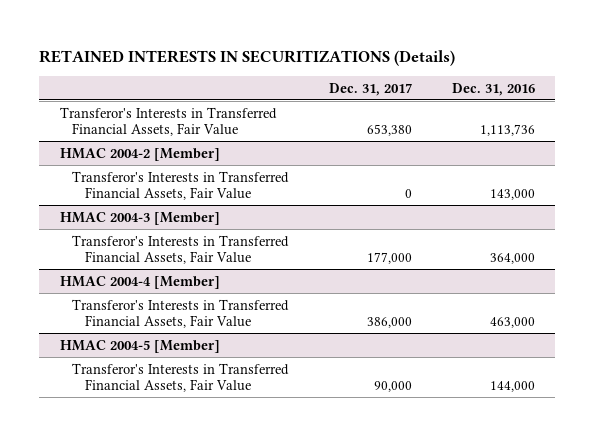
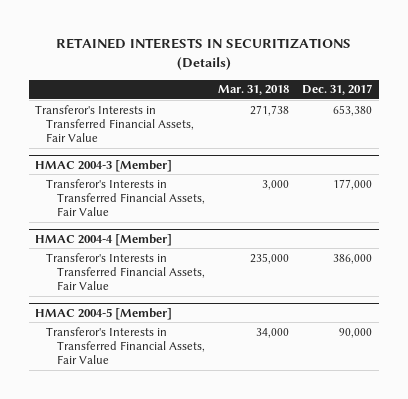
- | Dec. 31, 2017 | Dec. 31, 2016
+ | Mar. 31, 2018 | Dec. 31, 2017
- HMAC 2004-2 [Member]
- Transferor's Interests in Transferred Financial Assets, Fair Value | 0 | 143,000

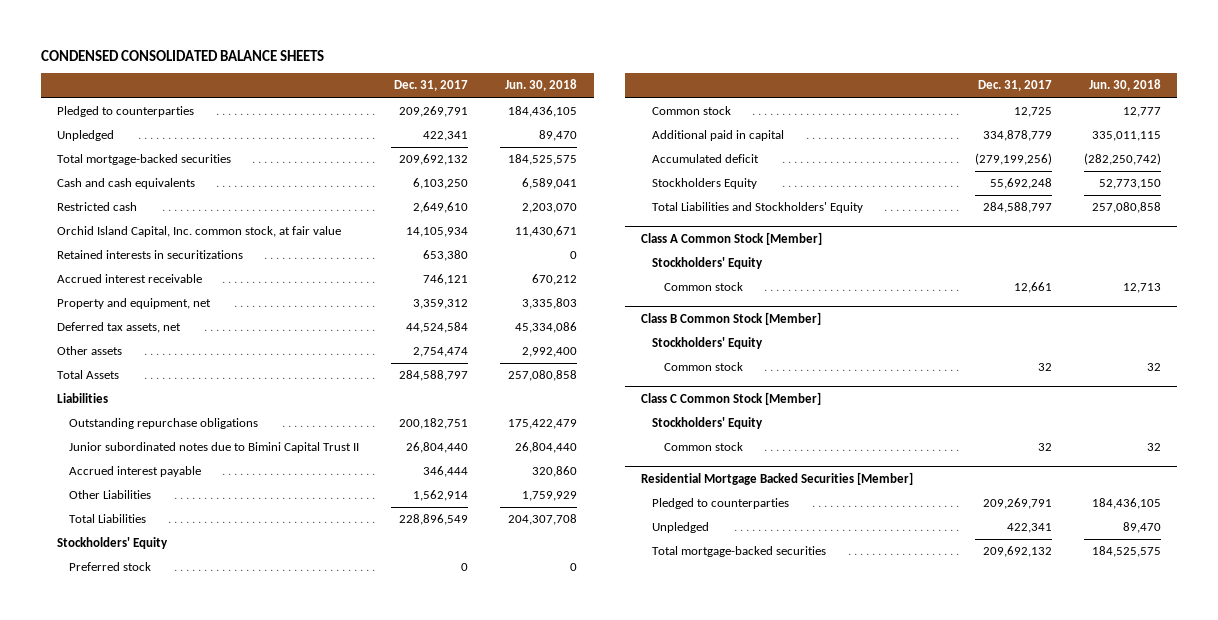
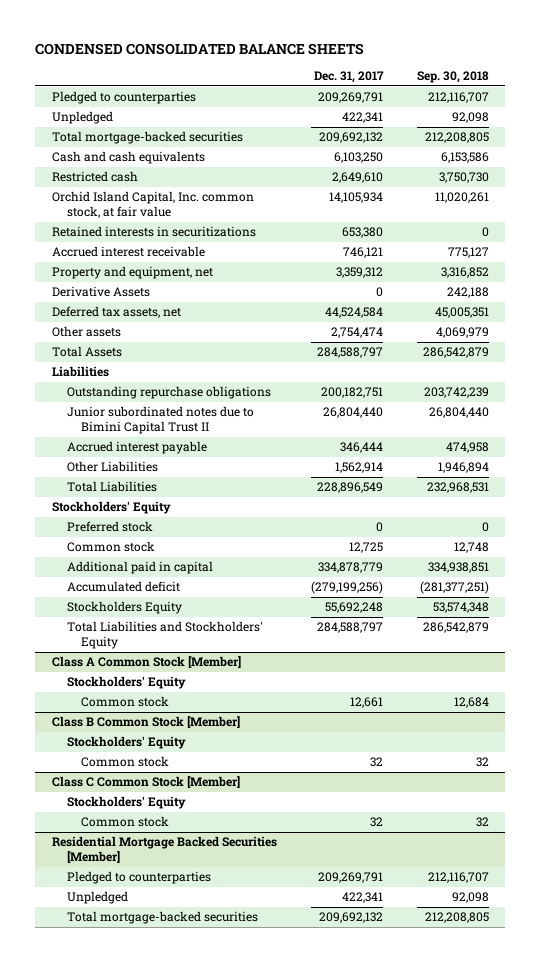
- | Dec. 31, 2017 | Jun. 30, 2018
+ | Dec. 31, 2017 | Sep. 30, 2018
+ Derivative Assets | 0 | 242,188

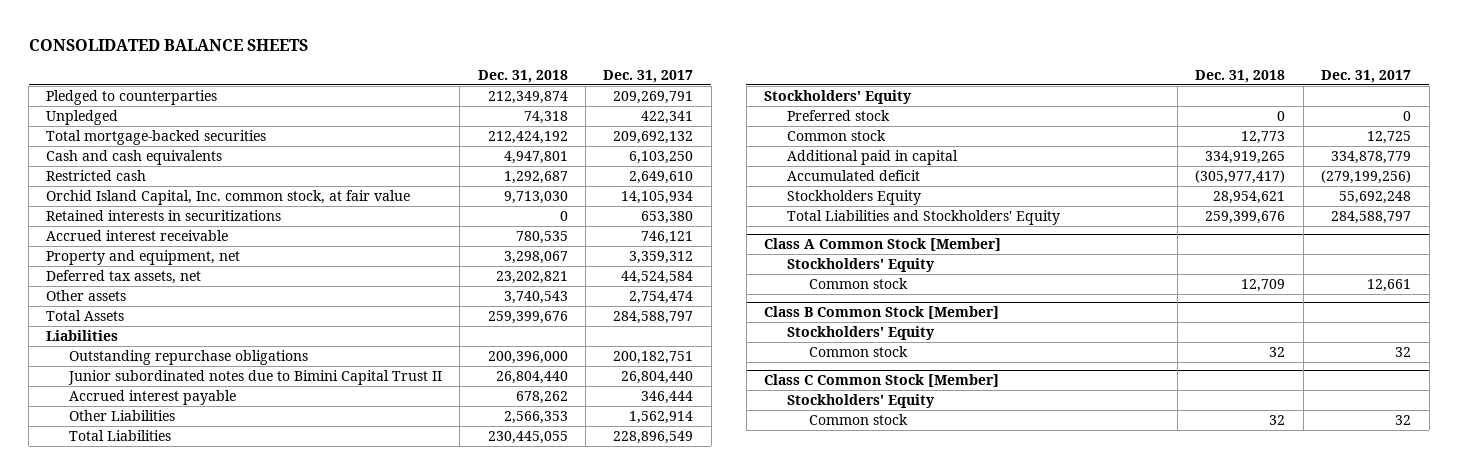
- CONDENSED CONSOLIDATED BALANCE SHEETS
+ CONSOLIDATED BALANCE SHEETS
- | Dec. 31, 2017 | Sep. 30, 2018
+ | Dec. 31, 2018 | Dec. 31, 2017
- Derivative Assets | 0 | 242,188
- Residential Mortgage Backed Securities [Member]
- Pledged to counterparties | 209,269,791 | 212,116,707
- Unpledged | 422,341 | 92,098
- Total mortgage-backed securities | 209,692,132 | 212,208,805

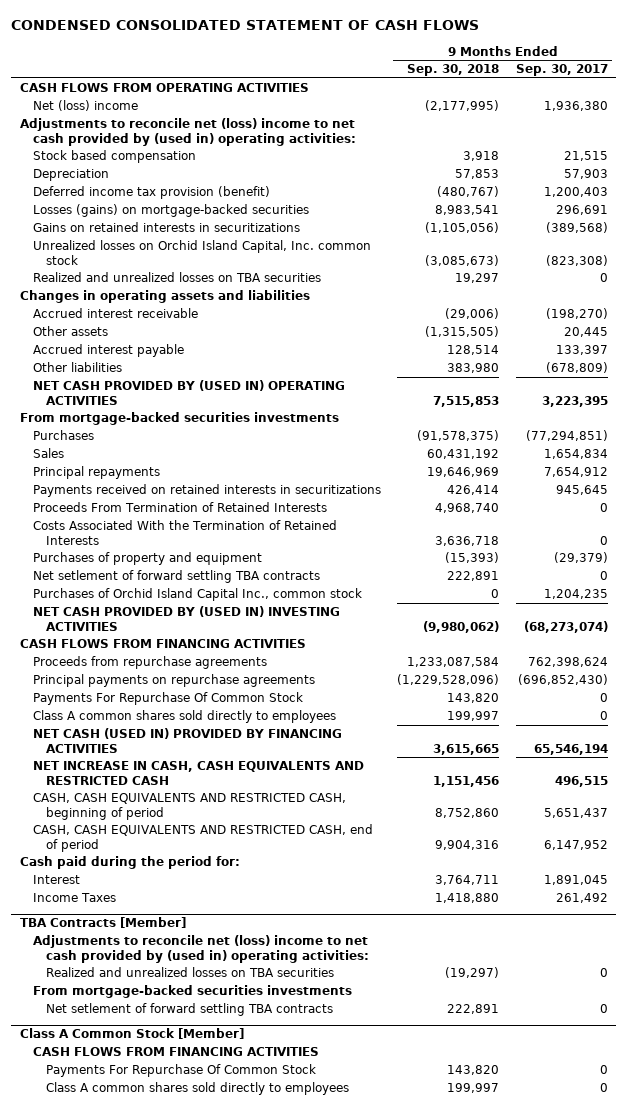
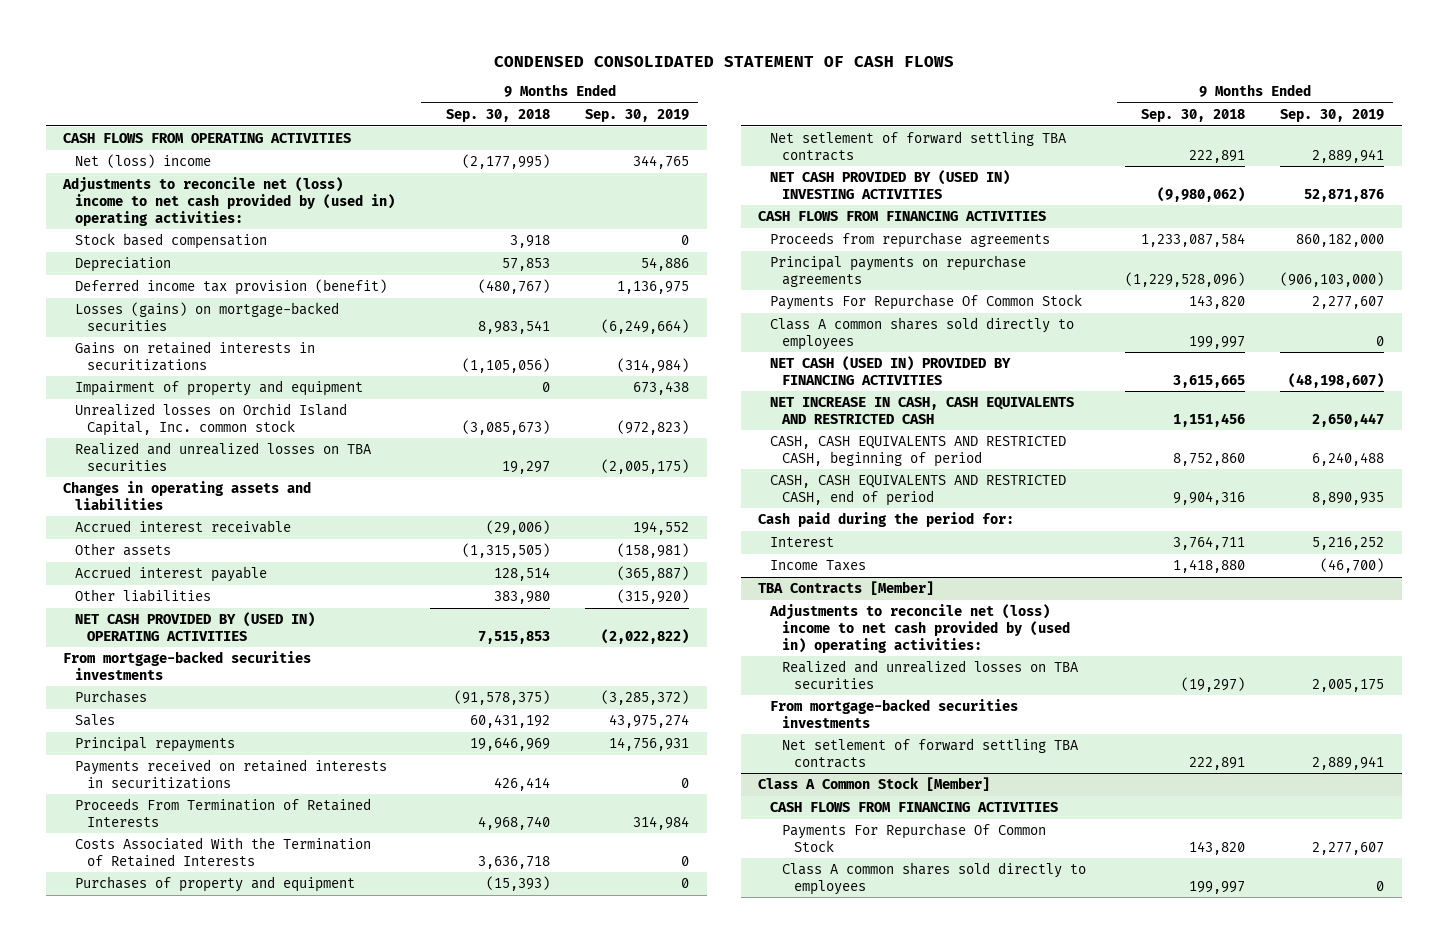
- | 9 Months Ended Sep. 30, 2018 | 9 Months Ended Sep. 30, 2017
+ | 9 Months Ended Sep. 30, 2018 | 9 Months Ended Sep. 30, 2019
+ Impairment of property and equipment | 0 | 673,438
- Purchases of Orchid Island Capital Inc., common stock | 0 | 1,204,235

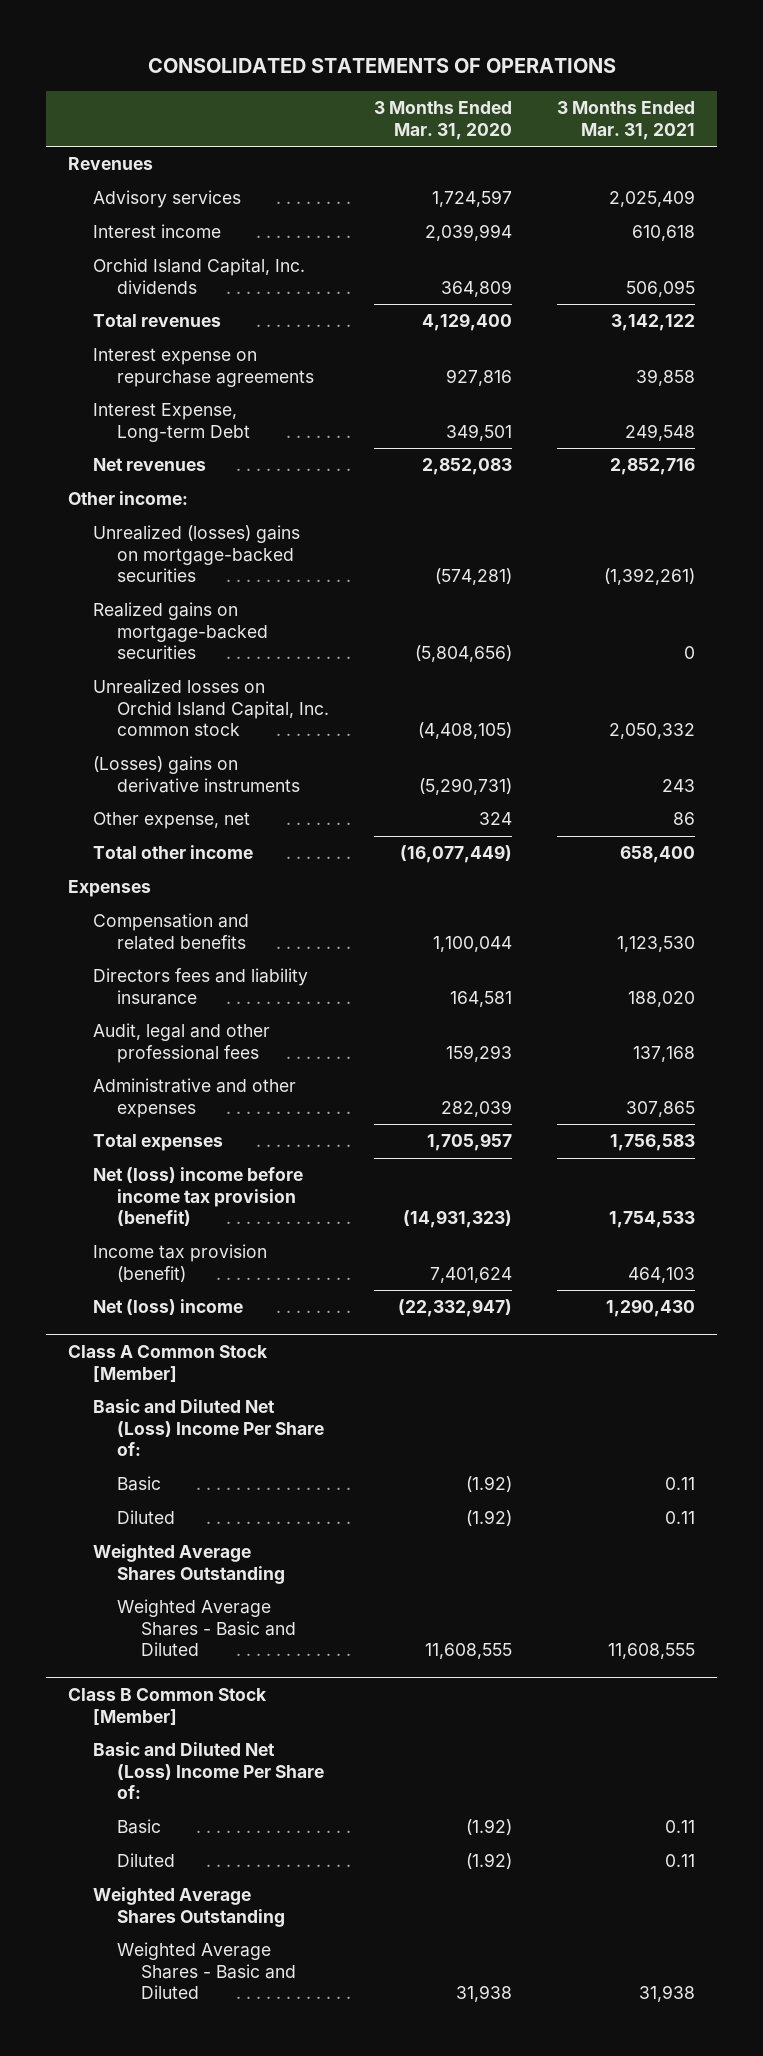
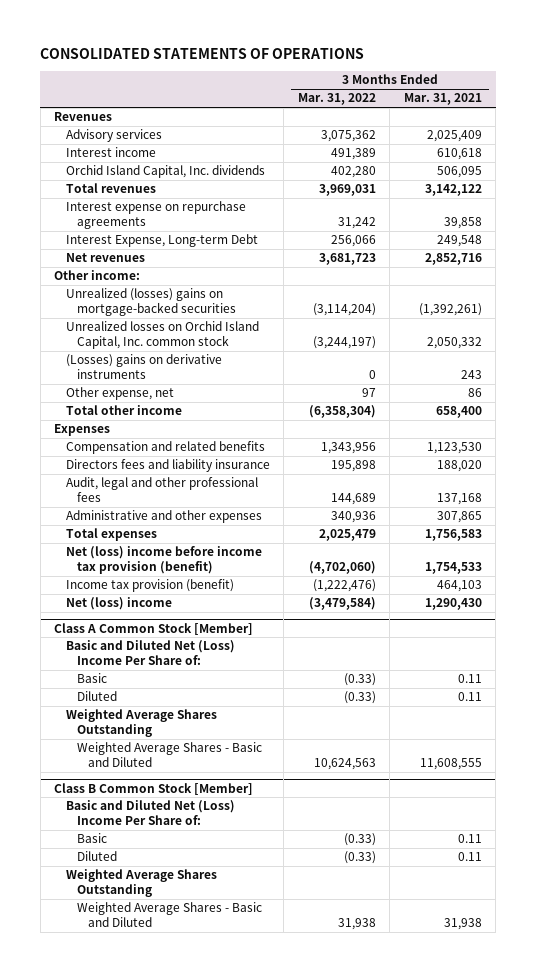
- | 3 Months Ended Mar. 31, 2020 | 3 Months Ended Mar. 31, 2021
+ | 3 Months Ended Mar. 31, 2022 | 3 Months Ended Mar. 31, 2021
- Realized gains on mortgage-backed securities | (5,804,656) | 0

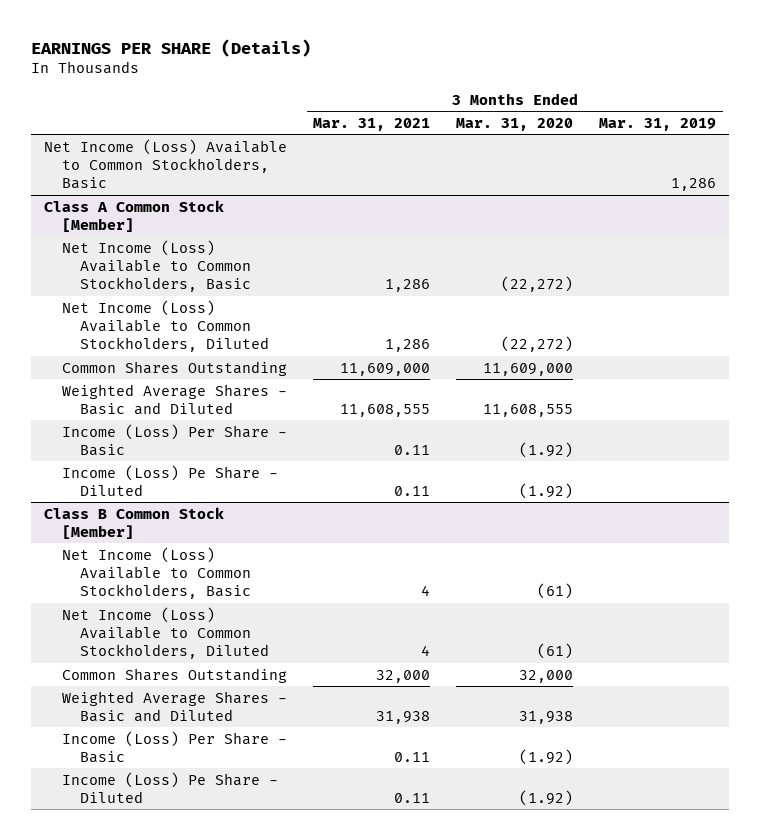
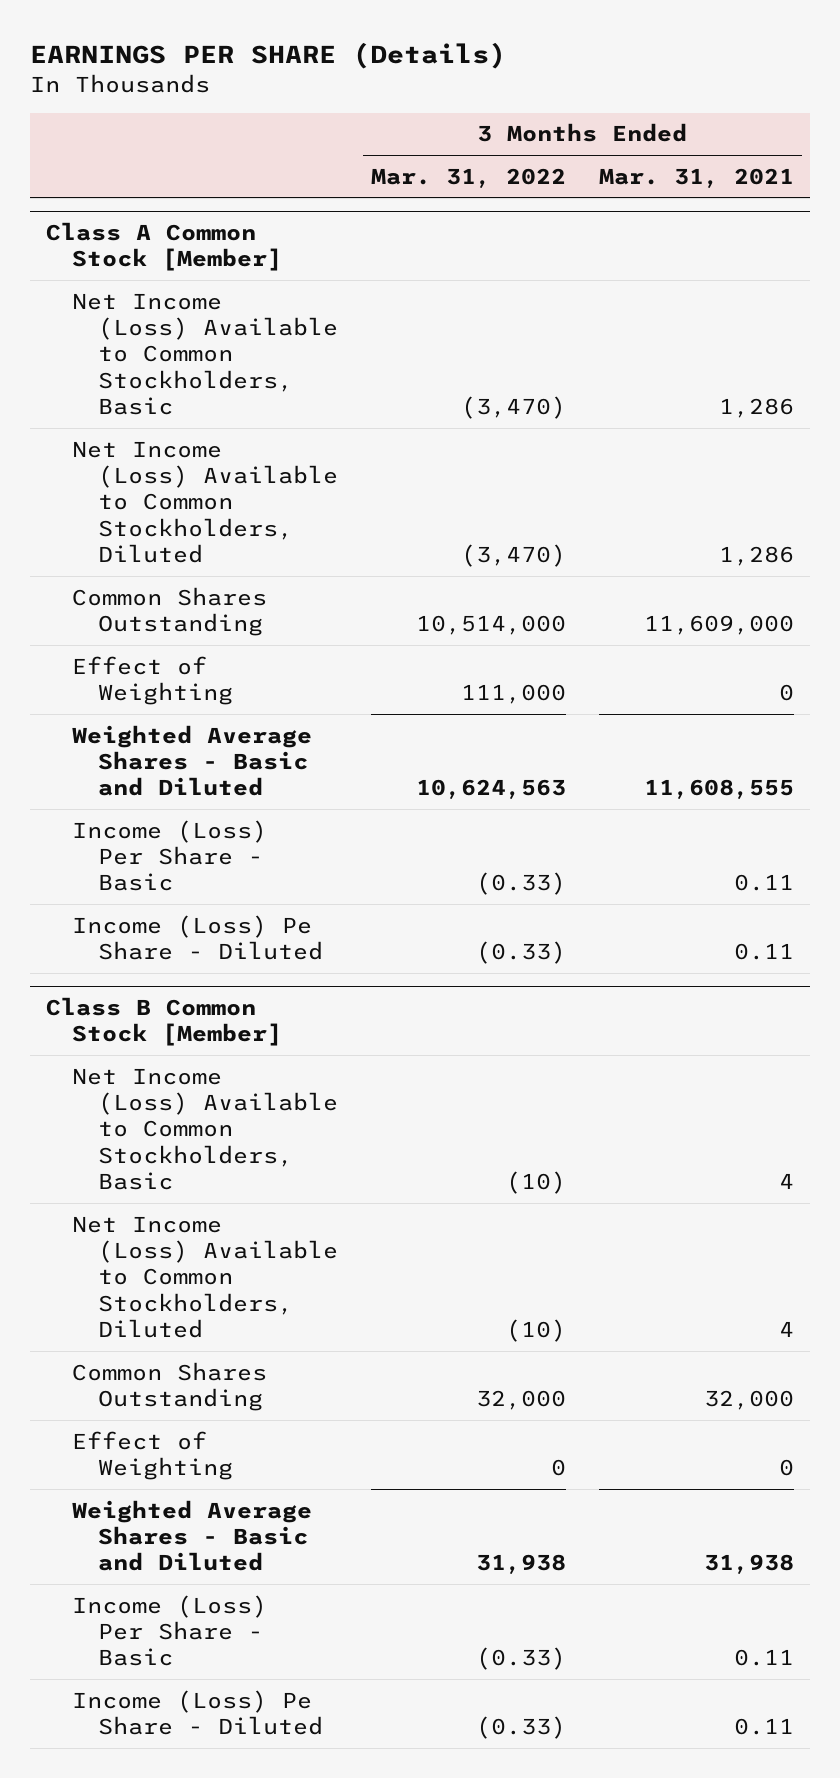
- | 3 Months Ended Mar. 31, 2021 | 3 Months Ended Mar. 31, 2020 | 3 Months Ended Mar. 31, 2019
+ | 3 Months Ended Mar. 31, 2022 | 3 Months Ended Mar. 31, 2021
- Net Income (Loss) Available to Common Stockholders, Basic | | | 1,286
@ Class A Common Stock [Member]
+ Effect of Weighting | 111,000 | 0
@ Class B Common Stock [Member]
+ Effect of Weighting | 0 | 0

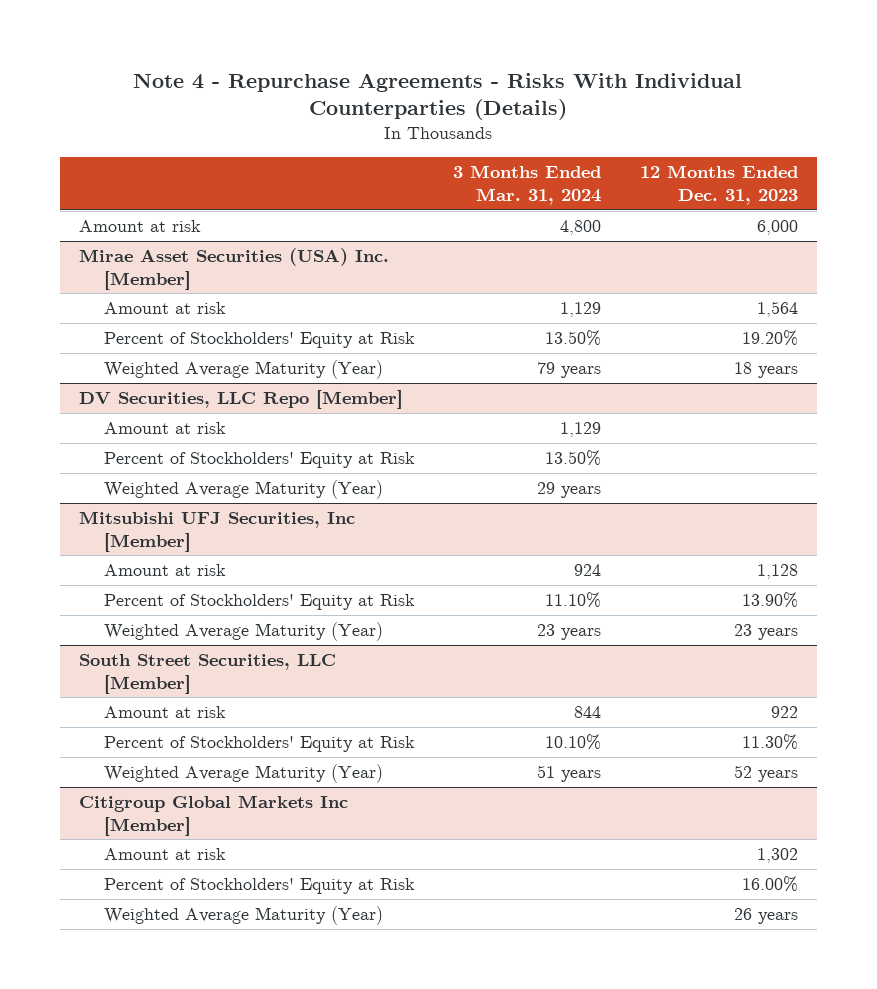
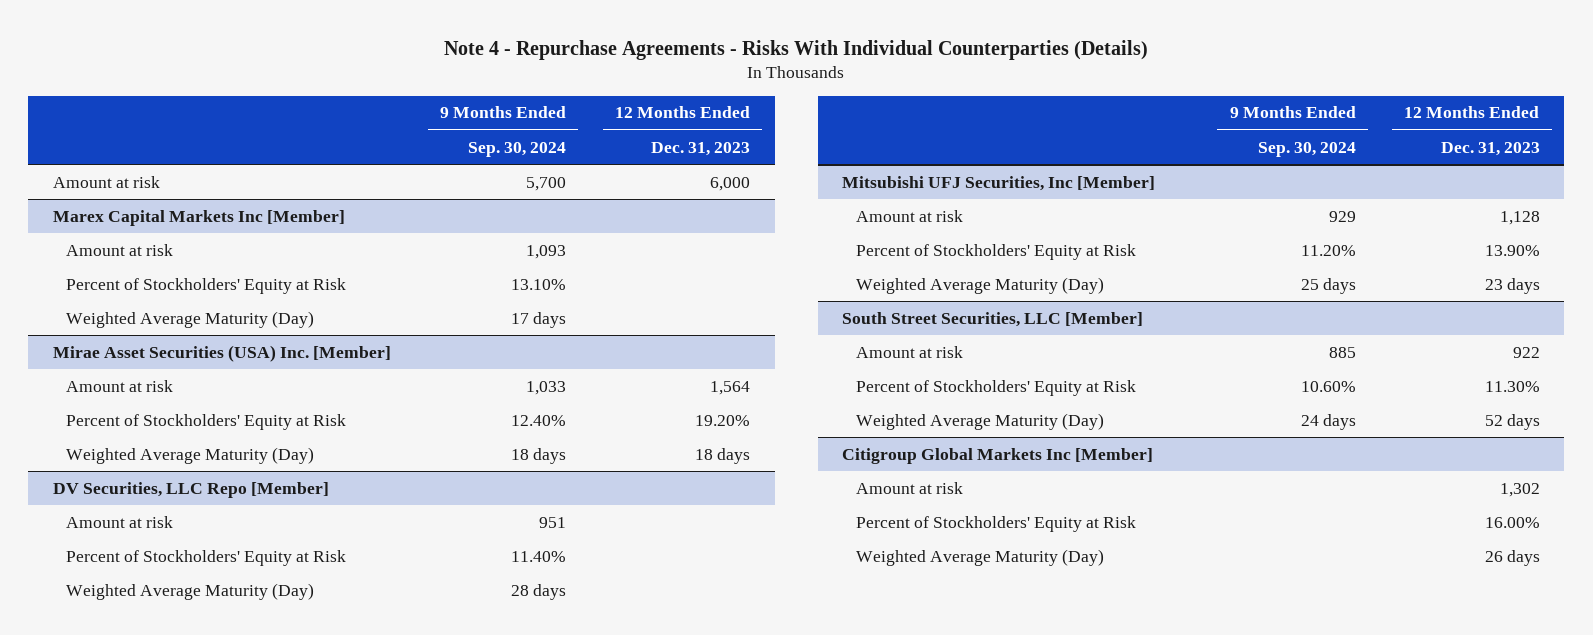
- | 3 Months Ended Mar. 31, 2024 | 12 Months Ended Dec. 31, 2023
+ | 9 Months Ended Sep. 30, 2024 | 12 Months Ended Dec. 31, 2023
+ Marex Capital Markets Inc [Member]
+ Amount at risk | 1,093 |
+ Percent of Stockholders' Equity at Risk | 13.10% |
+ Weighted Average Maturity (Day) | 17 days |
@ Mirae Asset Securities (USA) Inc. [Member]
- Weighted Average Maturity (Year) | 79 years | 18 years
+ Weighted Average Maturity (Day) | 18 days | 18 days
@ DV Securities, LLC Repo [Member]
- Weighted Average Maturity (Year) | 29 years |
+ Weighted Average Maturity (Day) | 28 days |
@ Mitsubishi UFJ Securities, Inc [Member]
- Weighted Average Maturity (Year) | 23 years | 23 years
+ Weighted Average Maturity (Day) | 25 days | 23 days
@ South Street Securities, LLC [Member]
- Weighted Average Maturity (Year) | 51 years | 52 years
+ Weighted Average Maturity (Day) | 24 days | 52 days
@ Citigroup Global Markets Inc [Member]
- Weighted Average Maturity (Year) | | 26 years
+ Weighted Average Maturity (Day) | | 26 days

